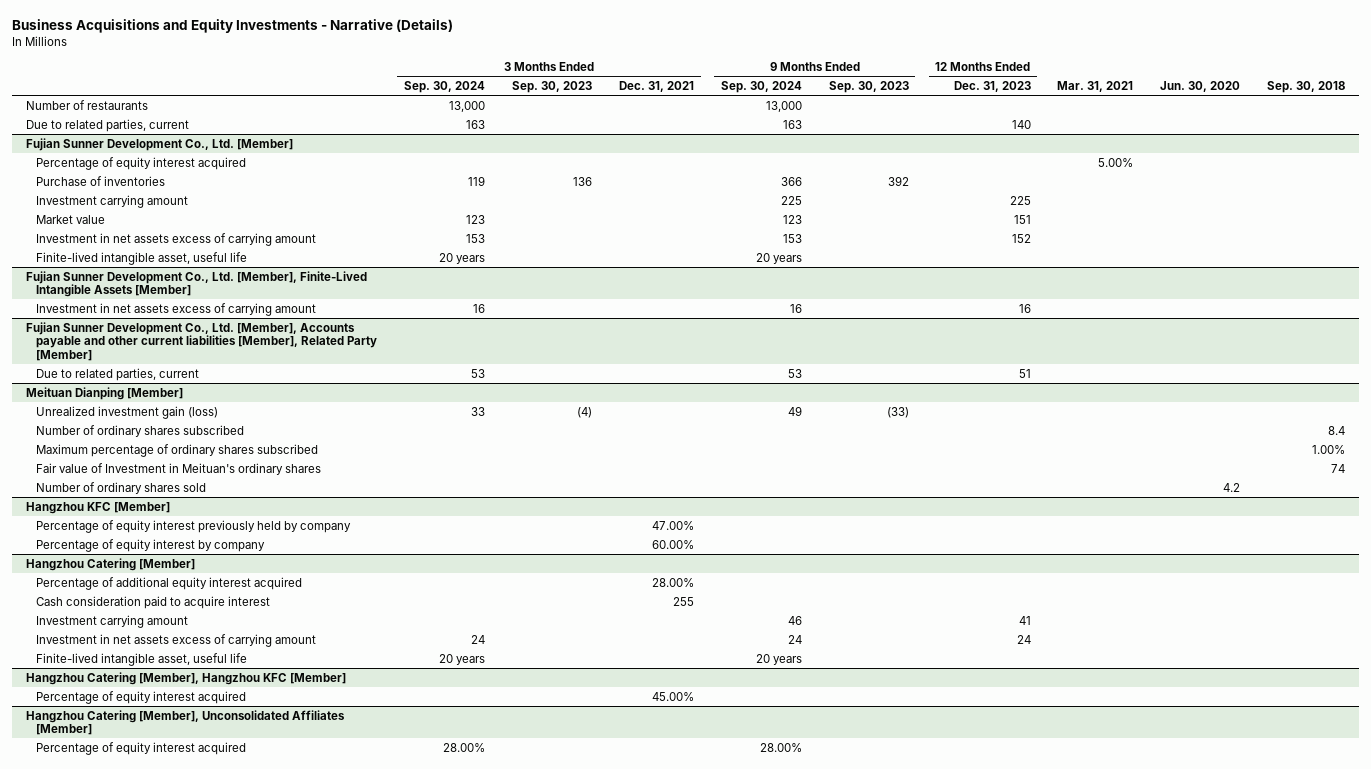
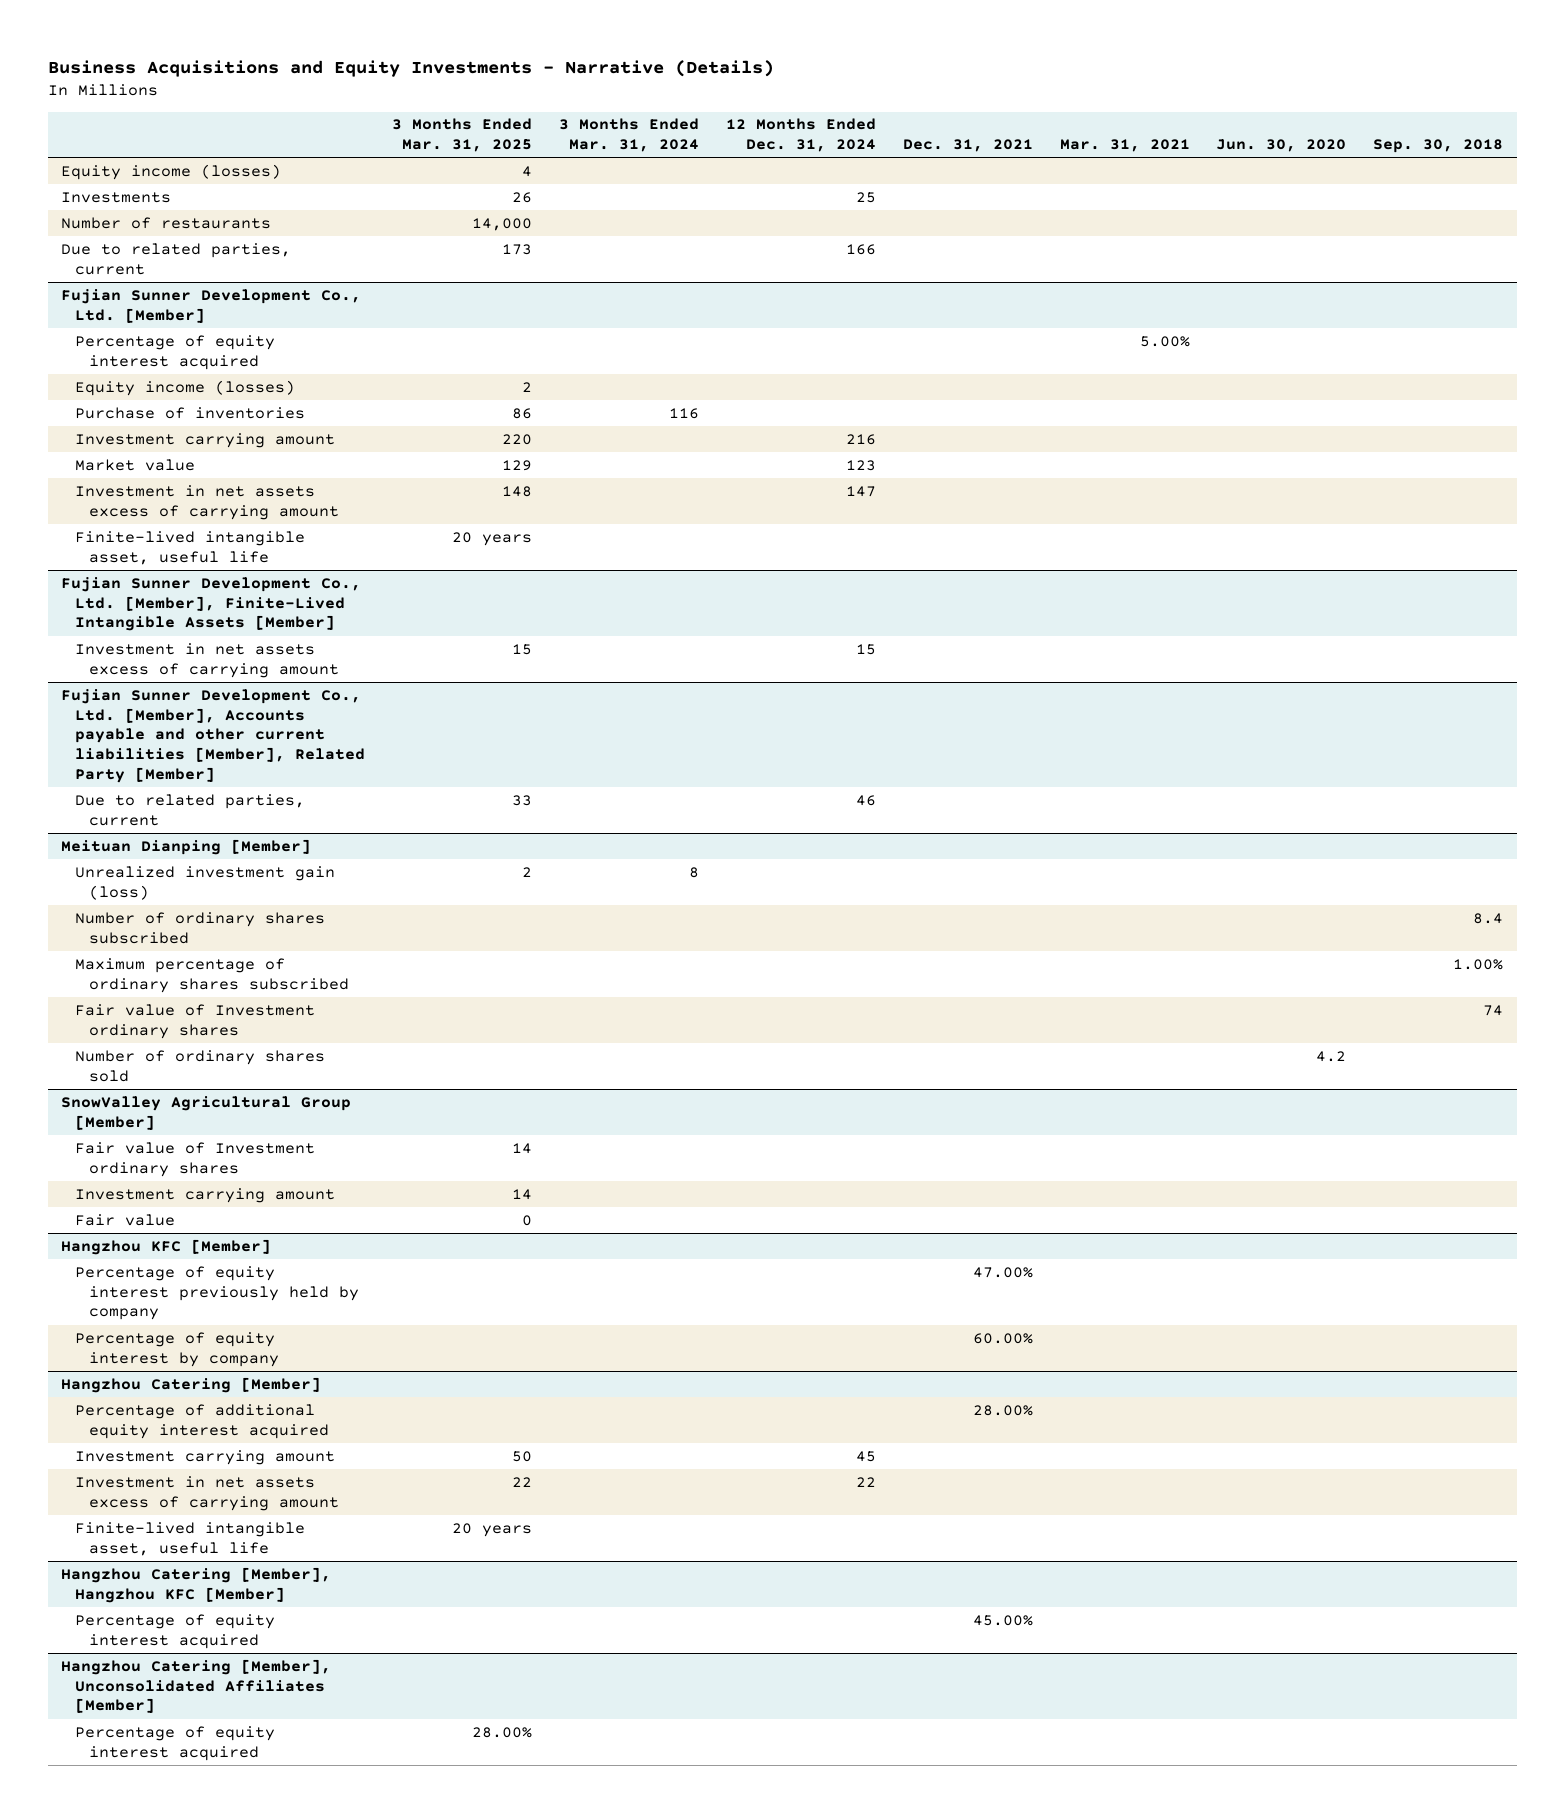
- | 3 Months Ended Sep. 30, 2024 | 3 Months Ended Sep. 30, 2023 | 3 Months Ended Dec. 31, 2021 | 9 Months Ended Sep. 30, 2024 | 9 Months Ended Sep. 30, 2023 | 12 Months Ended Dec. 31, 2023 | Mar. 31, 2021 | Jun. 30, 2020 | Sep. 30, 2018
+ | 3 Months Ended Mar. 31, 2025 | 3 Months Ended Mar. 31, 2024 | 12 Months Ended Dec. 31, 2024 | Dec. 31, 2021 | Mar. 31, 2021 | Jun. 30, 2020 | Sep. 30, 2018
+ Equity income (losses) | 4 | | | | | |
+ Investments | 26 | | 25 | | | |
@ Fujian Sunner Development Co., Ltd. [Member]
+ Equity income (losses) | 2 | | | | | |
@ Meituan Dianping [Member]
- Fair value of Investment in Meituan's ordinary shares | | | | | | | | | 74
+ Fair value of Investment ordinary shares | | | | | | | 74
+ SnowValley Agricultural Group [Member]
+ Fair value of Investment ordinary shares | 14 | | | | | |
+ Investment carrying amount | 14 | | | | | |
+ Fair value | 0 | | | | | |
@ Hangzhou Catering [Member]
- Cash consideration paid to acquire interest | | | 255 | | | | | |

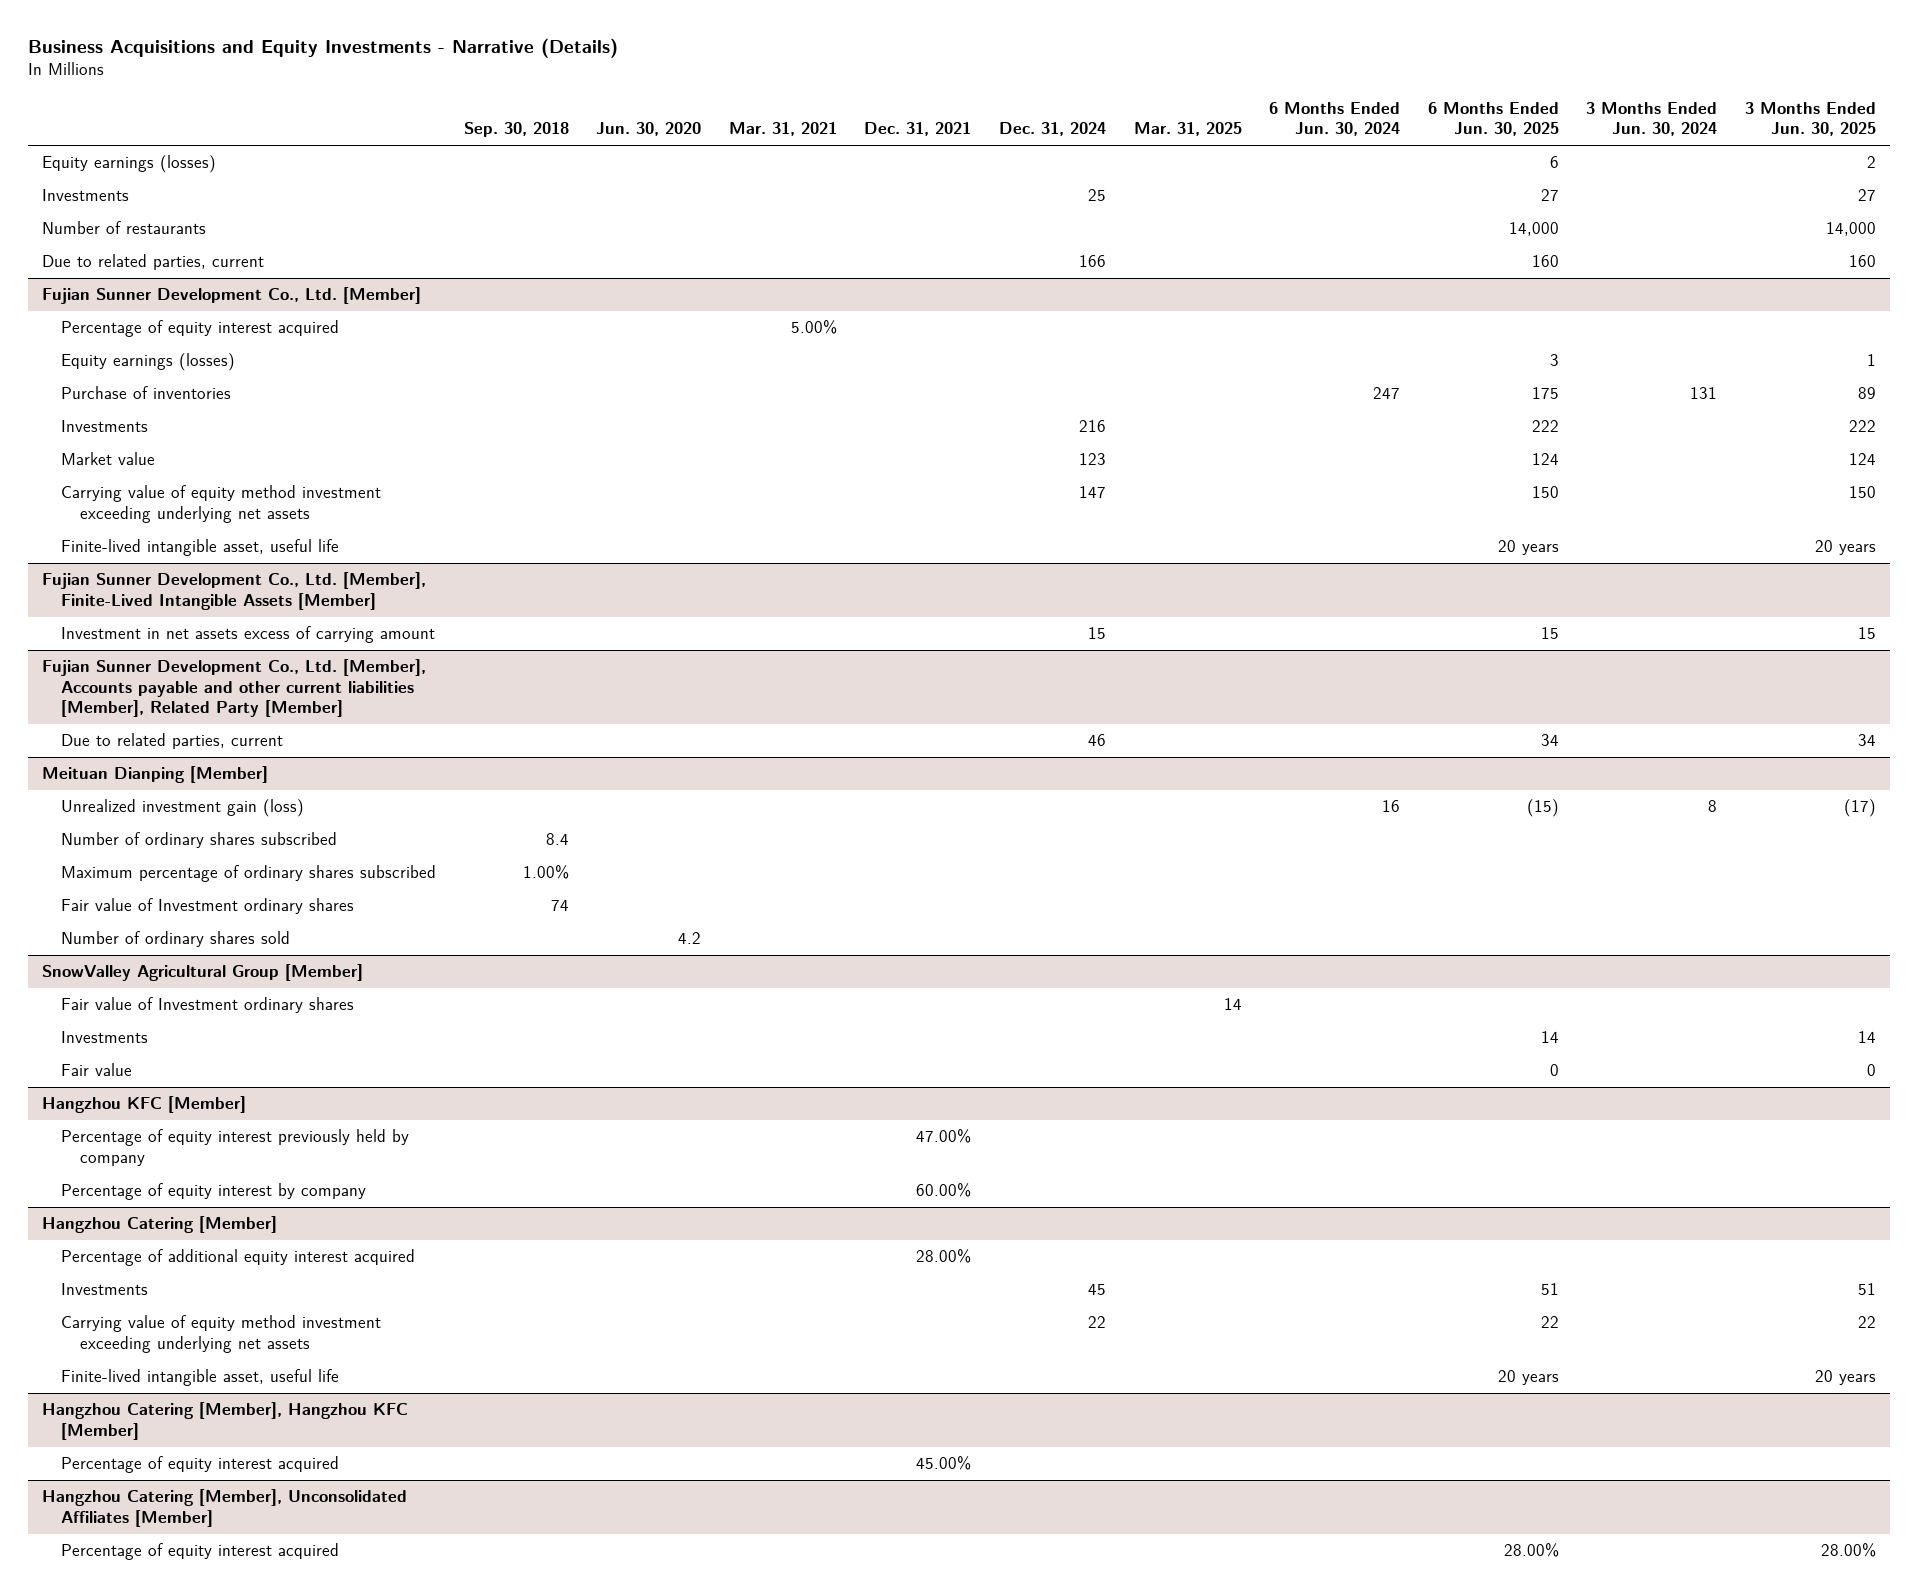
- | 3 Months Ended Mar. 31, 2025 | 3 Months Ended Mar. 31, 2024 | 12 Months Ended Dec. 31, 2024 | Dec. 31, 2021 | Mar. 31, 2021 | Jun. 30, 2020 | Sep. 30, 2018
+ | Sep. 30, 2018 | Jun. 30, 2020 | Mar. 31, 2021 | Dec. 31, 2021 | Dec. 31, 2024 | Mar. 31, 2025 | 6 Months Ended Jun. 30, 2024 | 6 Months Ended Jun. 30, 2025 | 3 Months Ended Jun. 30, 2024 | 3 Months Ended Jun. 30, 2025
- Equity income (losses) | 4 | | | | | |
+ Equity earnings (losses) | | | | | | | | 6 | | 2
@ Fujian Sunner Development Co., Ltd. [Member]
- Equity income (losses) | 2 | | | | | |
+ Equity earnings (losses) | | | | | | | | 3 | | 1
- Investment carrying amount | 220 | | 216 | | | |
+ Investments | | | | | 216 | | | 222 | | 222
- Investment in net assets excess of carrying amount | 148 | | 147 | | | |
+ Carrying value of equity method investment exceeding underlying net assets | | | | | 147 | | | 150 | | 150
@ SnowValley Agricultural Group [Member]
- Investment carrying amount | 14 | | | | | |
+ Investments | | | | | | | | 14 | | 14
@ Hangzhou Catering [Member]
- Investment carrying amount | 50 | | 45 | | | |
- Investment in net assets excess of carrying amount | 22 | | 22 | | | |
+ Investments | | | | | 45 | | | 51 | | 51
+ Carrying value of equity method investment exceeding underlying net assets | | | | | 22 | | | 22 | | 22

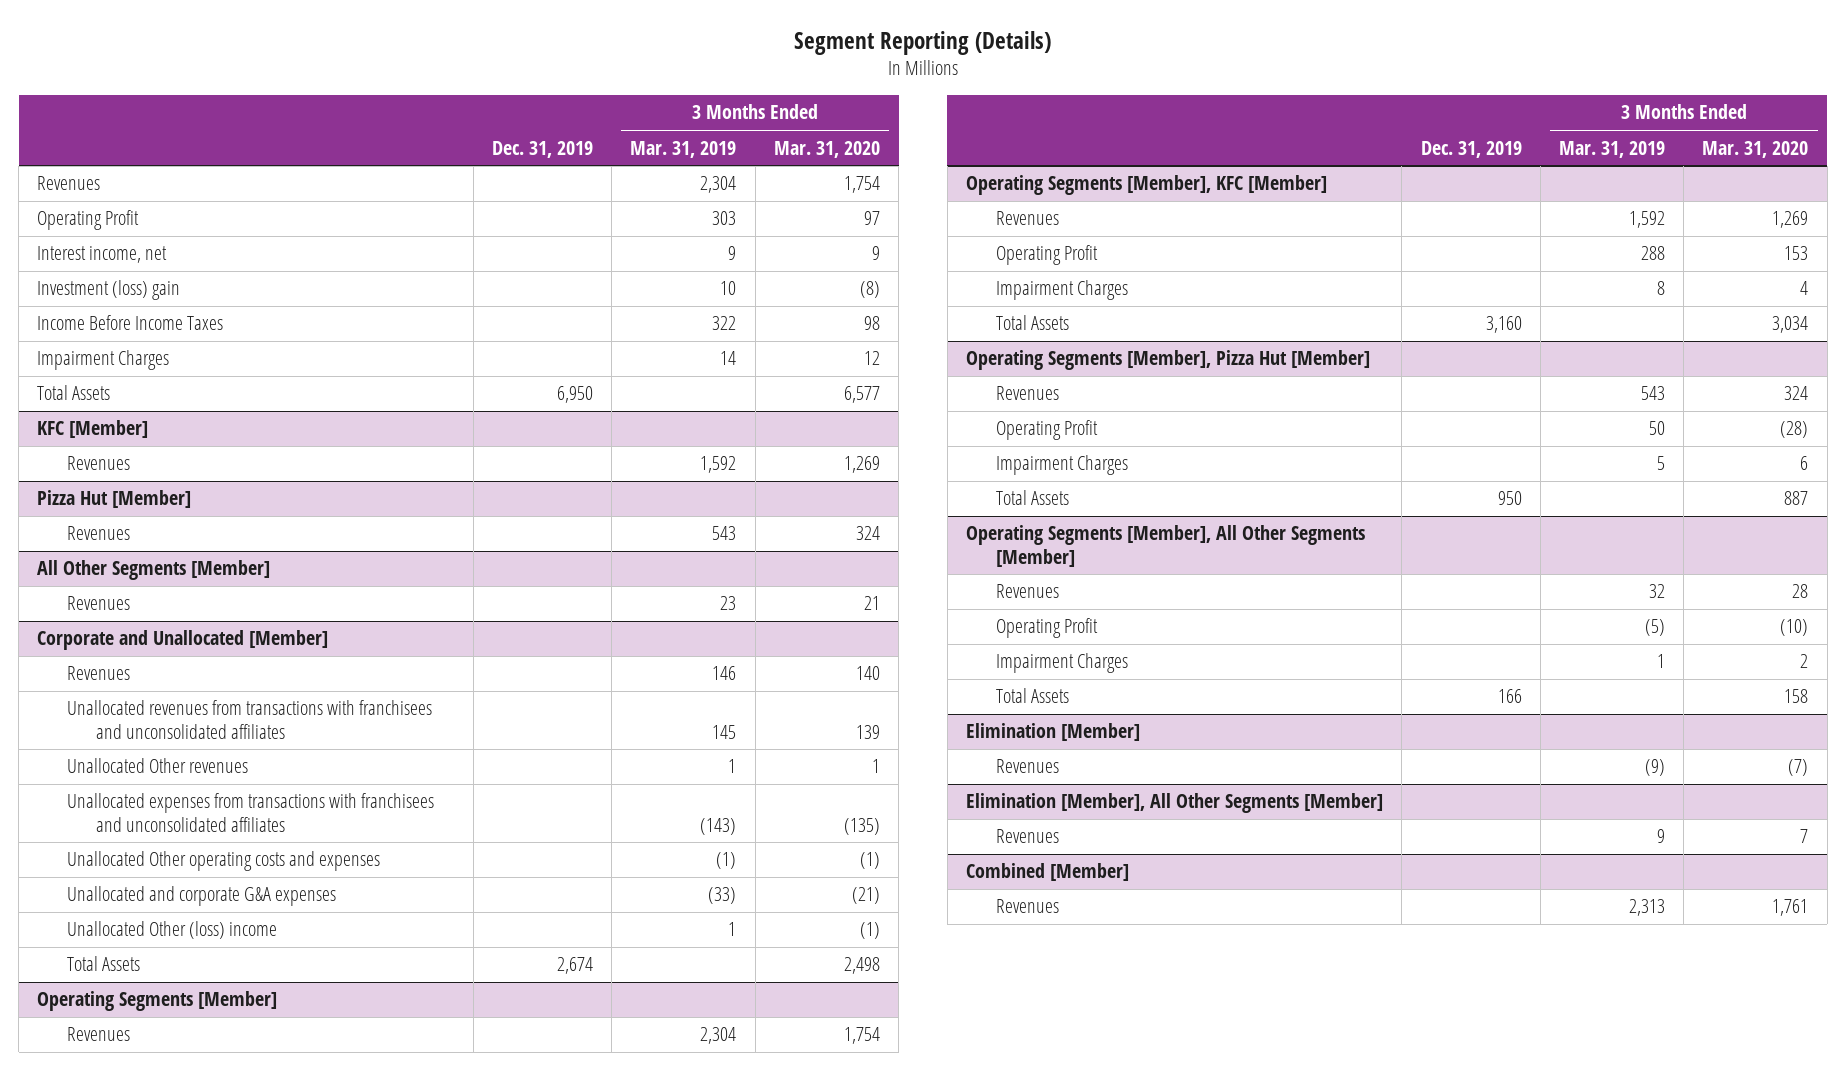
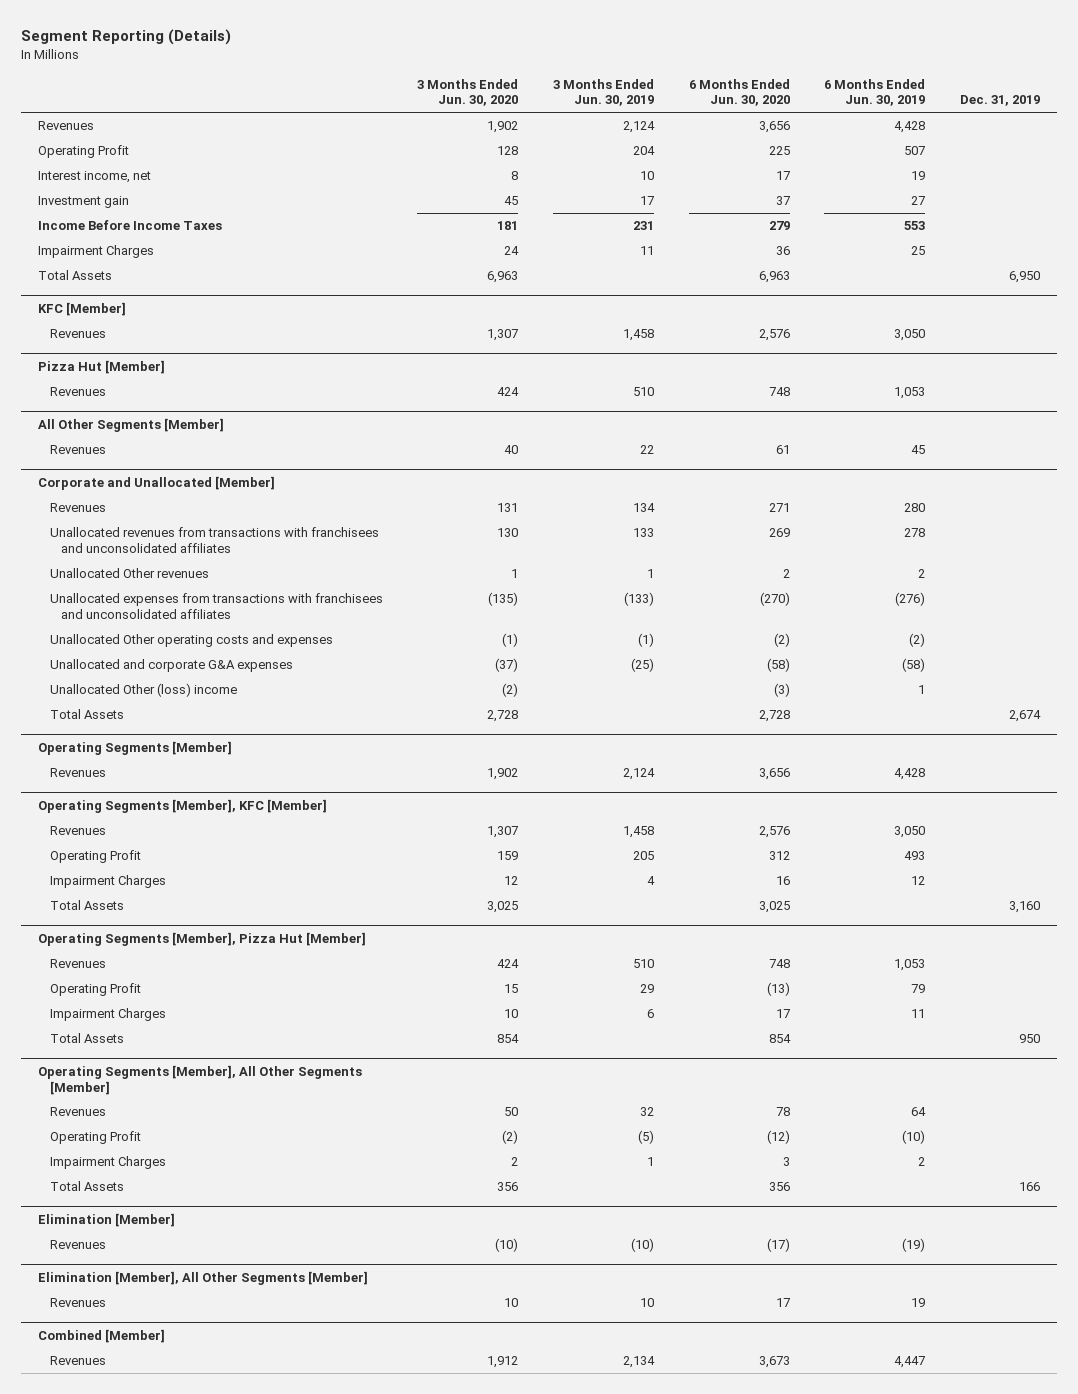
- | Dec. 31, 2019 | 3 Months Ended Mar. 31, 2019 | 3 Months Ended Mar. 31, 2020
+ | 3 Months Ended Jun. 30, 2020 | 3 Months Ended Jun. 30, 2019 | 6 Months Ended Jun. 30, 2020 | 6 Months Ended Jun. 30, 2019 | Dec. 31, 2019
- Investment (loss) gain | | 10 | (8)
+ Investment gain | 45 | 17 | 37 | 27 |

